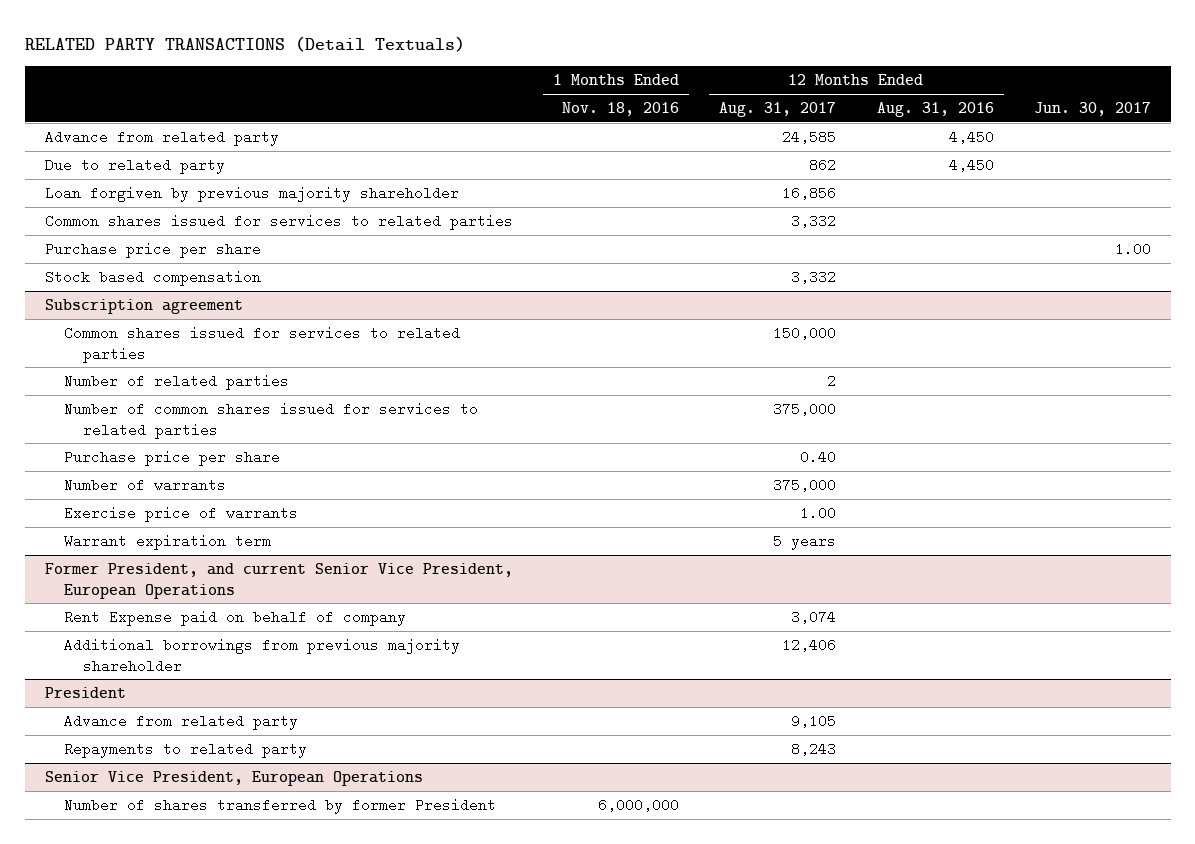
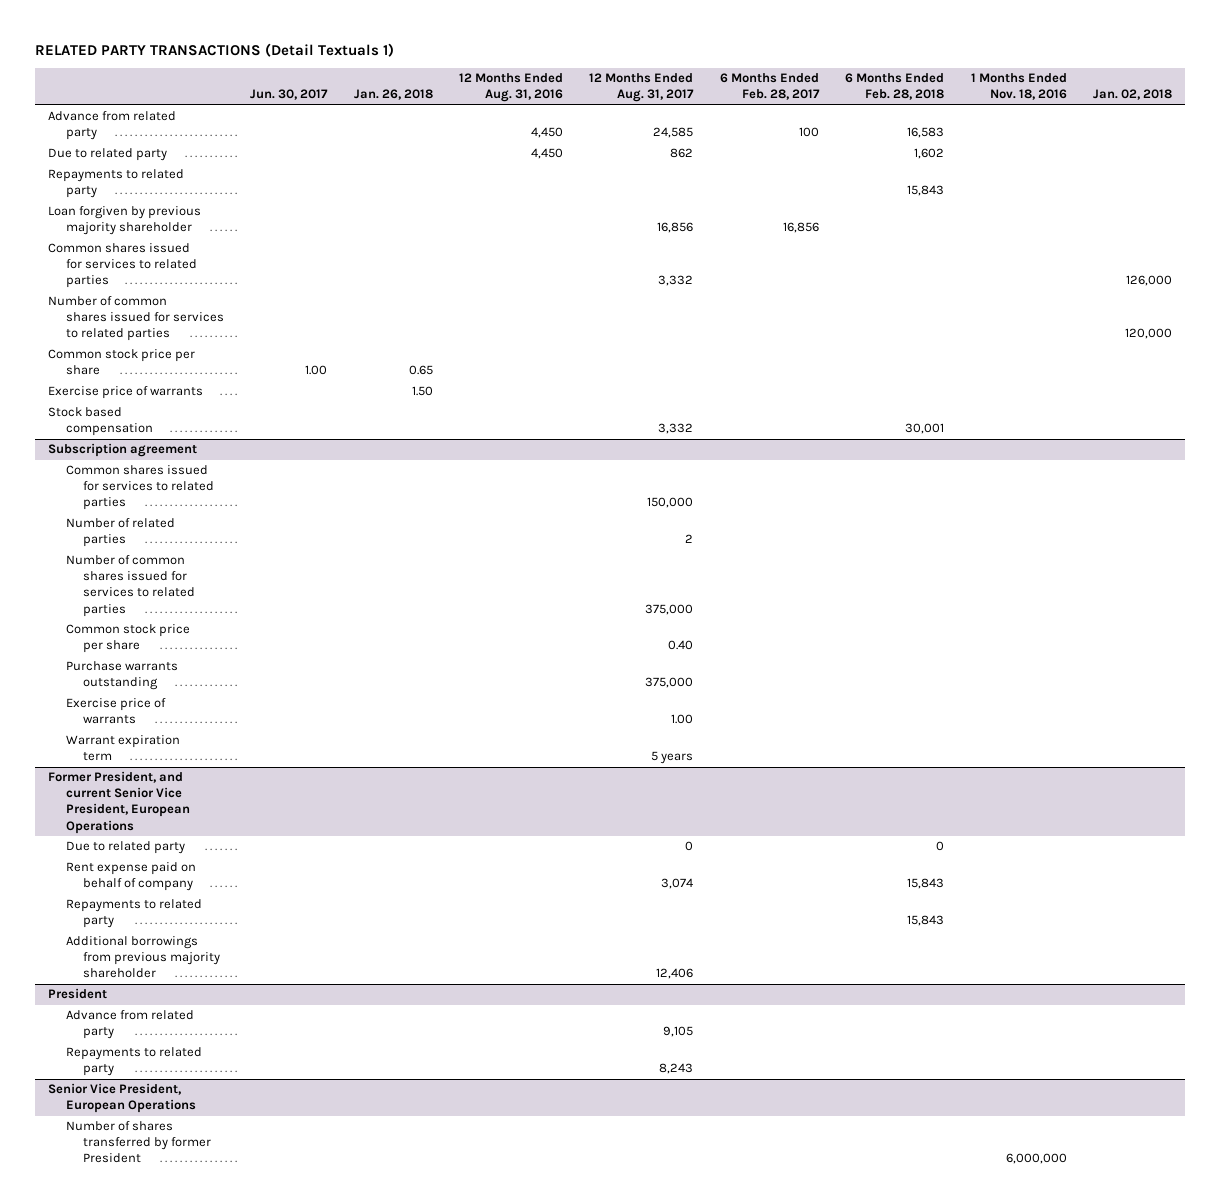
- RELATED PARTY TRANSACTIONS (Detail Textuals)
+ RELATED PARTY TRANSACTIONS (Detail Textuals 1)
- | 1 Months Ended Nov. 18, 2016 | 12 Months Ended Aug. 31, 2017 | 12 Months Ended Aug. 31, 2016 | Jun. 30, 2017
+ | Jun. 30, 2017 | Jan. 26, 2018 | 12 Months Ended Aug. 31, 2016 | 12 Months Ended Aug. 31, 2017 | 6 Months Ended Feb. 28, 2017 | 6 Months Ended Feb. 28, 2018 | 1 Months Ended Nov. 18, 2016 | Jan. 02, 2018
+ Repayments to related party | | | | | | 15,843 | |
- Purchase price per share | | | | 1.00
+ Number of common shares issued for services to related parties | | | | | | | | 120,000
+ Common stock price per share | 1.00 | 0.65 | | | | | |
+ Exercise price of warrants | | 1.50 | | | | | |
@ Subscription agreement
- Purchase price per share | | 0.40 | |
- Number of warrants | | 375,000 | |
+ Common stock price per share | | | | 0.40 | | | |
+ Purchase warrants outstanding | | | | 375,000 | | | |
@ Former President, and current Senior Vice President, European Operations
- Rent Expense paid on behalf of company | | 3,074 | |
+ Due to related party | | | | 0 | | 0 | |
+ Rent expense paid on behalf of company | | | | 3,074 | | 15,843 | |
+ Repayments to related party | | | | | | 15,843 | |

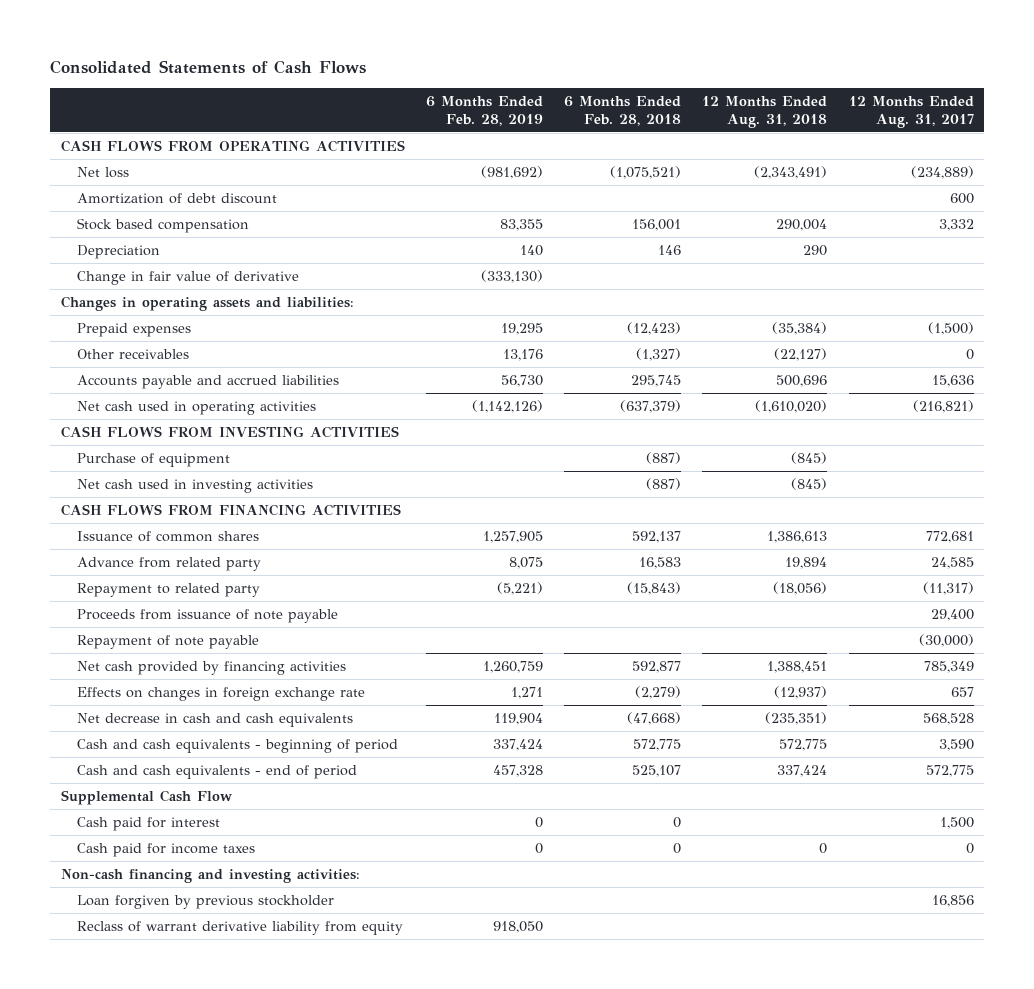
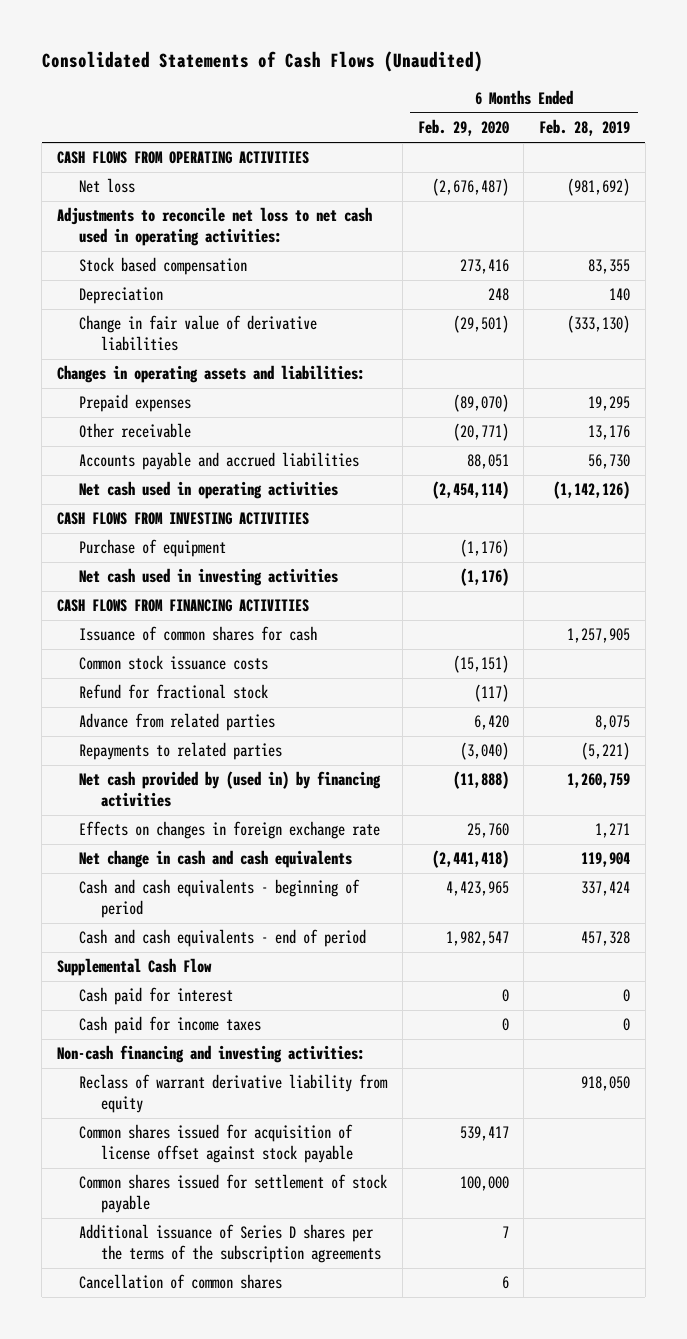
- Consolidated Statements of Cash Flows
+ Consolidated Statements of Cash Flows (Unaudited)
- | 6 Months Ended Feb. 28, 2019 | 6 Months Ended Feb. 28, 2018 | 12 Months Ended Aug. 31, 2018 | 12 Months Ended Aug. 31, 2017
+ | 6 Months Ended Feb. 29, 2020 | 6 Months Ended Feb. 28, 2019
- Amortization of debt discount | | | | 600
+ Adjustments to reconcile net loss to net cash used in operating activities:
- Change in fair value of derivative | (333,130) | | |
+ Change in fair value of derivative liabilities | (29,501) | (333,130)
- Other receivables | 13,176 | (1,327) | (22,127) | 0
+ Other receivable | (20,771) | 13,176
- Issuance of common shares | 1,257,905 | 592,137 | 1,386,613 | 772,681
- Advance from related party | 8,075 | 16,583 | 19,894 | 24,585
- Repayment to related party | (5,221) | (15,843) | (18,056) | (11,317)
- Proceeds from issuance of note payable | | | | 29,400
- Repayment of note payable | | | | (30,000)
- Net cash provided by financing activities | 1,260,759 | 592,877 | 1,388,451 | 785,349
+ Issuance of common shares for cash | | 1,257,905
+ Common stock issuance costs | (15,151) |
+ Refund for fractional stock | (117) |
+ Advance from related parties | 6,420 | 8,075
+ Repayments to related parties | (3,040) | (5,221)
+ Net cash provided by (used in) by financing activities | (11,888) | 1,260,759
- Net decrease in cash and cash equivalents | 119,904 | (47,668) | (235,351) | 568,528
+ Net change in cash and cash equivalents | (2,441,418) | 119,904
- Loan forgiven by previous stockholder | | | | 16,856
+ Common shares issued for acquisition of license offset against stock payable | 539,417 |
+ Common shares issued for settlement of stock payable | 100,000 |
+ Additional issuance of Series D shares per the terms of the subscription agreements | 7 |
+ Cancellation of common shares | 6 |

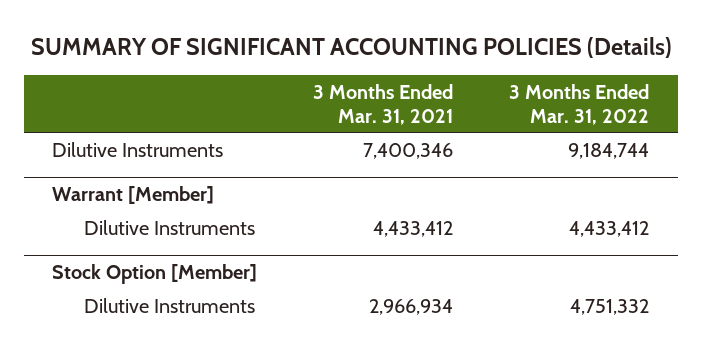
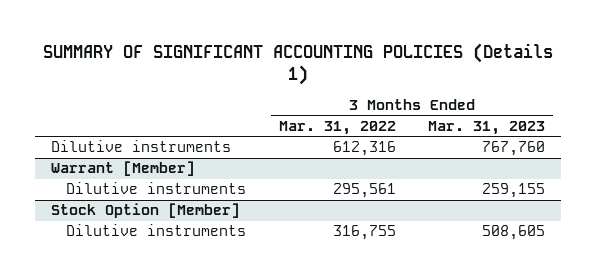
- SUMMARY OF SIGNIFICANT ACCOUNTING POLICIES (Details)
+ SUMMARY OF SIGNIFICANT ACCOUNTING POLICIES (Details 1)
- | 3 Months Ended Mar. 31, 2021 | 3 Months Ended Mar. 31, 2022
+ | 3 Months Ended Mar. 31, 2022 | 3 Months Ended Mar. 31, 2023
- Dilutive Instruments | 7,400,346 | 9,184,744
+ Dilutive instruments | 612,316 | 767,760
@ Warrant [Member]
- Dilutive Instruments | 4,433,412 | 4,433,412
+ Dilutive instruments | 295,561 | 259,155
@ Stock Option [Member]
- Dilutive Instruments | 2,966,934 | 4,751,332
+ Dilutive instruments | 316,755 | 508,605

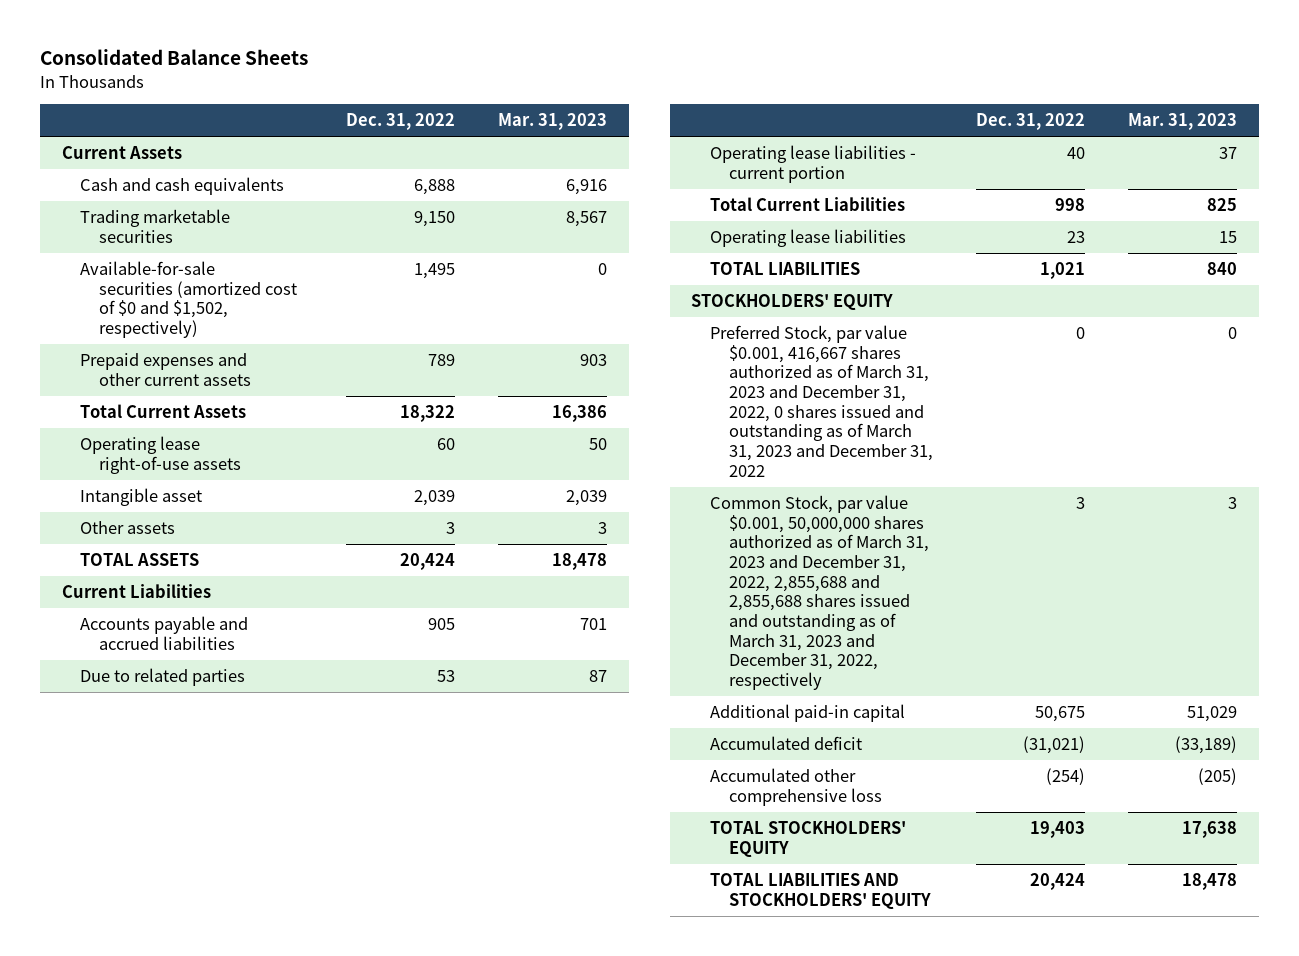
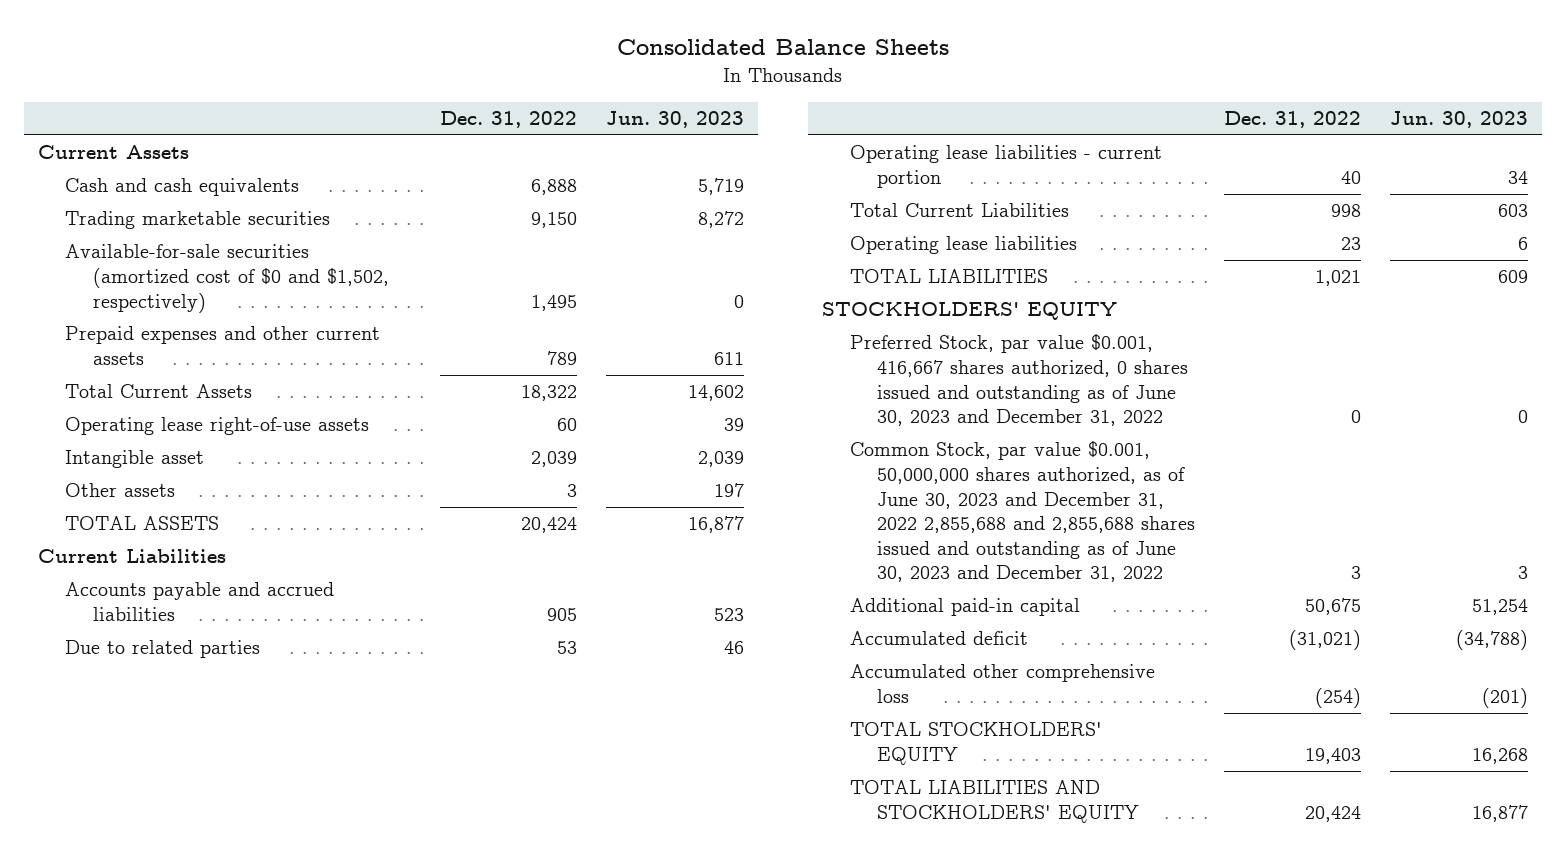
- | Dec. 31, 2022 | Mar. 31, 2023
+ | Dec. 31, 2022 | Jun. 30, 2023
- Preferred Stock, par value $0.001, 416,667 shares authorized as of March 31, 2023 and December 31, 2022, 0 shares issued and outstanding as of March 31, 2023 and December 31, 2022 | 0 | 0
- Common Stock, par value $0.001, 50,000,000 shares authorized as of March 31, 2023 and December 31, 2022, 2,855,688 and 2,855,688 shares issued and outstanding as of March 31, 2023 and December 31, 2022, respectively | 3 | 3
+ Preferred Stock, par value $0.001, 416,667 shares authorized, 0 shares issued and outstanding as of June 30, 2023 and December 31, 2022 | 0 | 0
+ Common Stock, par value $0.001, 50,000,000 shares authorized, as of June 30, 2023 and December 31, 2022 2,855,688 and 2,855,688 shares issued and outstanding as of June 30, 2023 and December 31, 2022 | 3 | 3

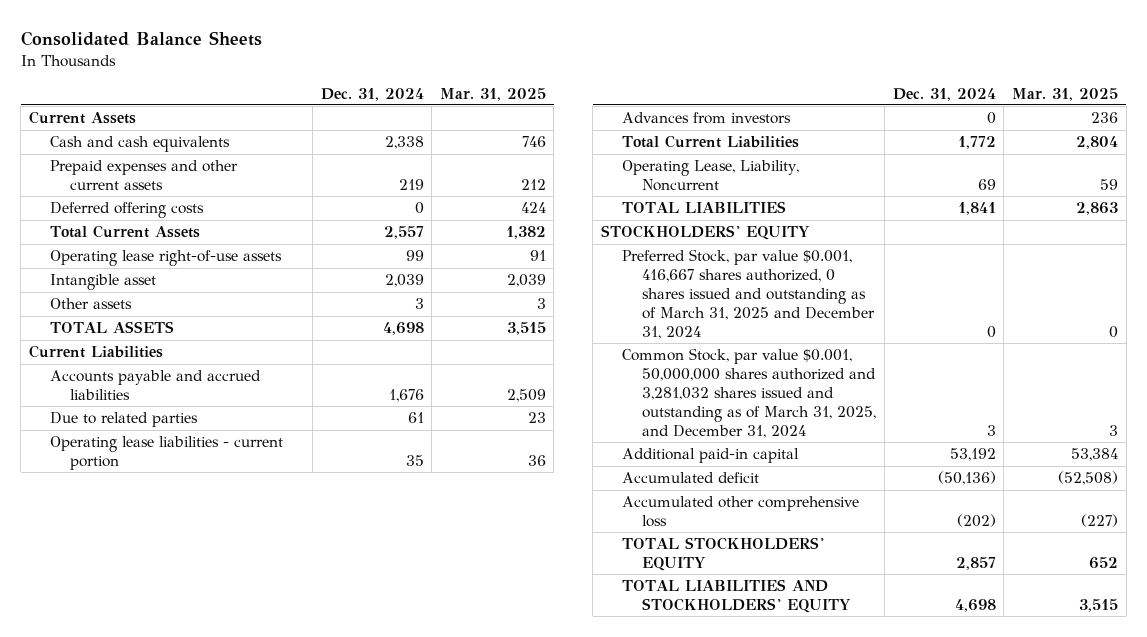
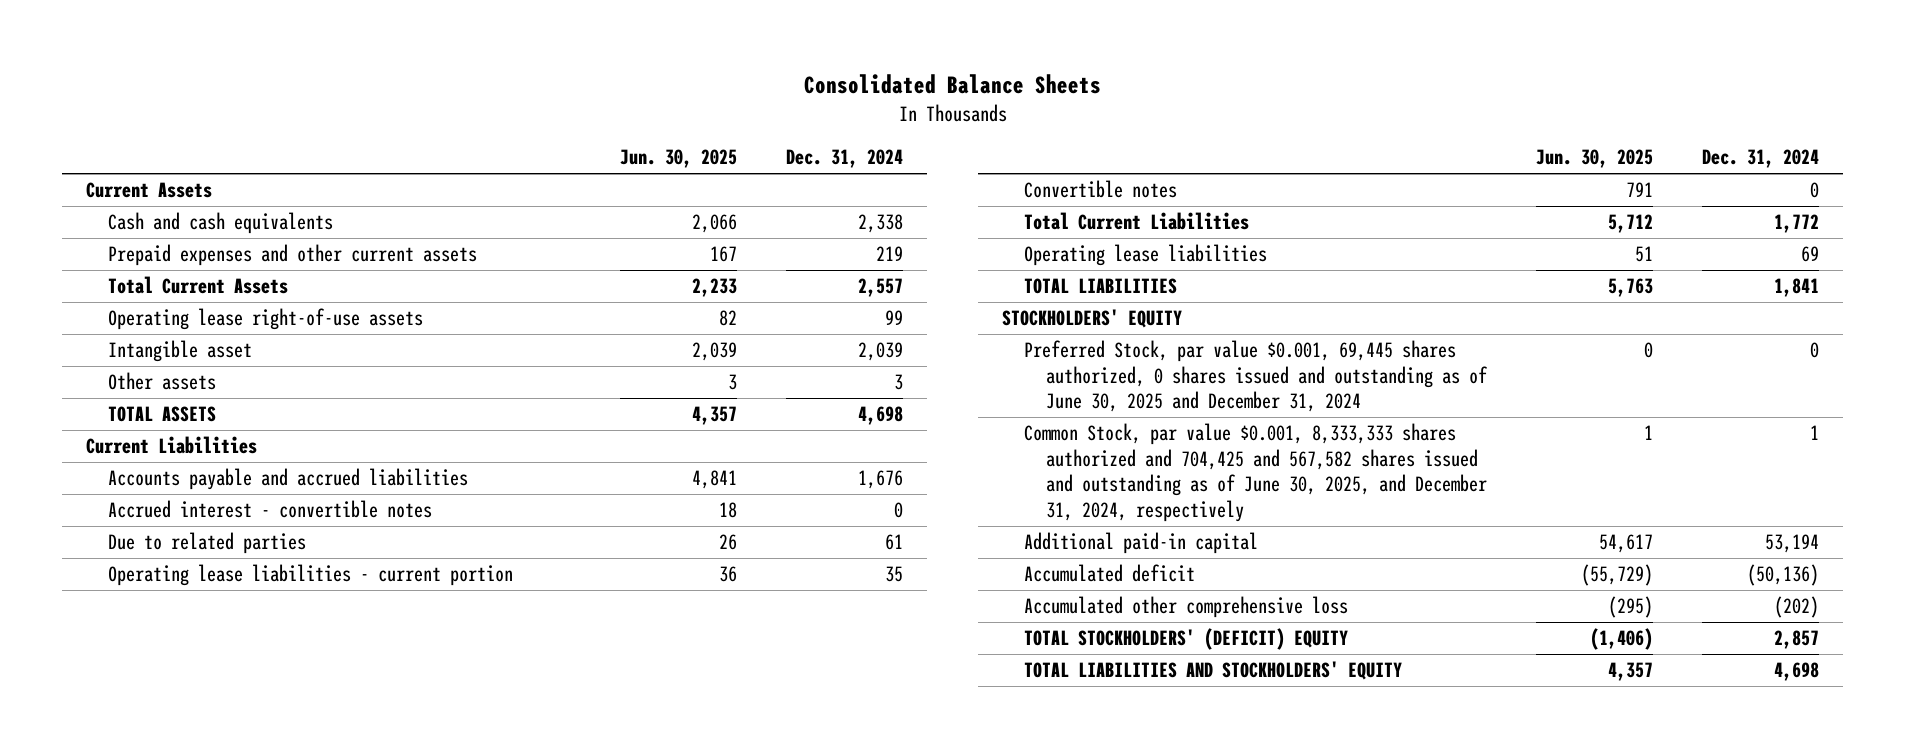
- | Dec. 31, 2024 | Mar. 31, 2025
+ | Jun. 30, 2025 | Dec. 31, 2024
- Deferred offering costs | 0 | 424
+ Accrued interest - convertible notes | 18 | 0
- Advances from investors | 0 | 236
+ Convertible notes | 791 | 0
- Operating Lease, Liability, Noncurrent | 69 | 59
+ Operating lease liabilities | 51 | 69
- Preferred Stock, par value $0.001, 416,667 shares authorized, 0 shares issued and outstanding as of March 31, 2025 and December 31, 2024 | 0 | 0
- Common Stock, par value $0.001, 50,000,000 shares authorized and 3,281,032 shares issued and outstanding as of March 31, 2025, and December 31, 2024 | 3 | 3
- Additional paid-in capital | 53,192 | 53,384
+ Preferred Stock, par value $0.001, 69,445 shares authorized, 0 shares issued and outstanding as of June 30, 2025 and December 31, 2024 | 0 | 0
+ Common Stock, par value $0.001, 8,333,333 shares authorized and 704,425 and 567,582 shares issued and outstanding as of June 30, 2025, and December 31, 2024, respectively | 1 | 1
+ Additional paid-in capital | 54,617 | 53,194
- TOTAL STOCKHOLDERS' EQUITY | 2,857 | 652
+ TOTAL STOCKHOLDERS' (DEFICIT) EQUITY | (1,406) | 2,857

